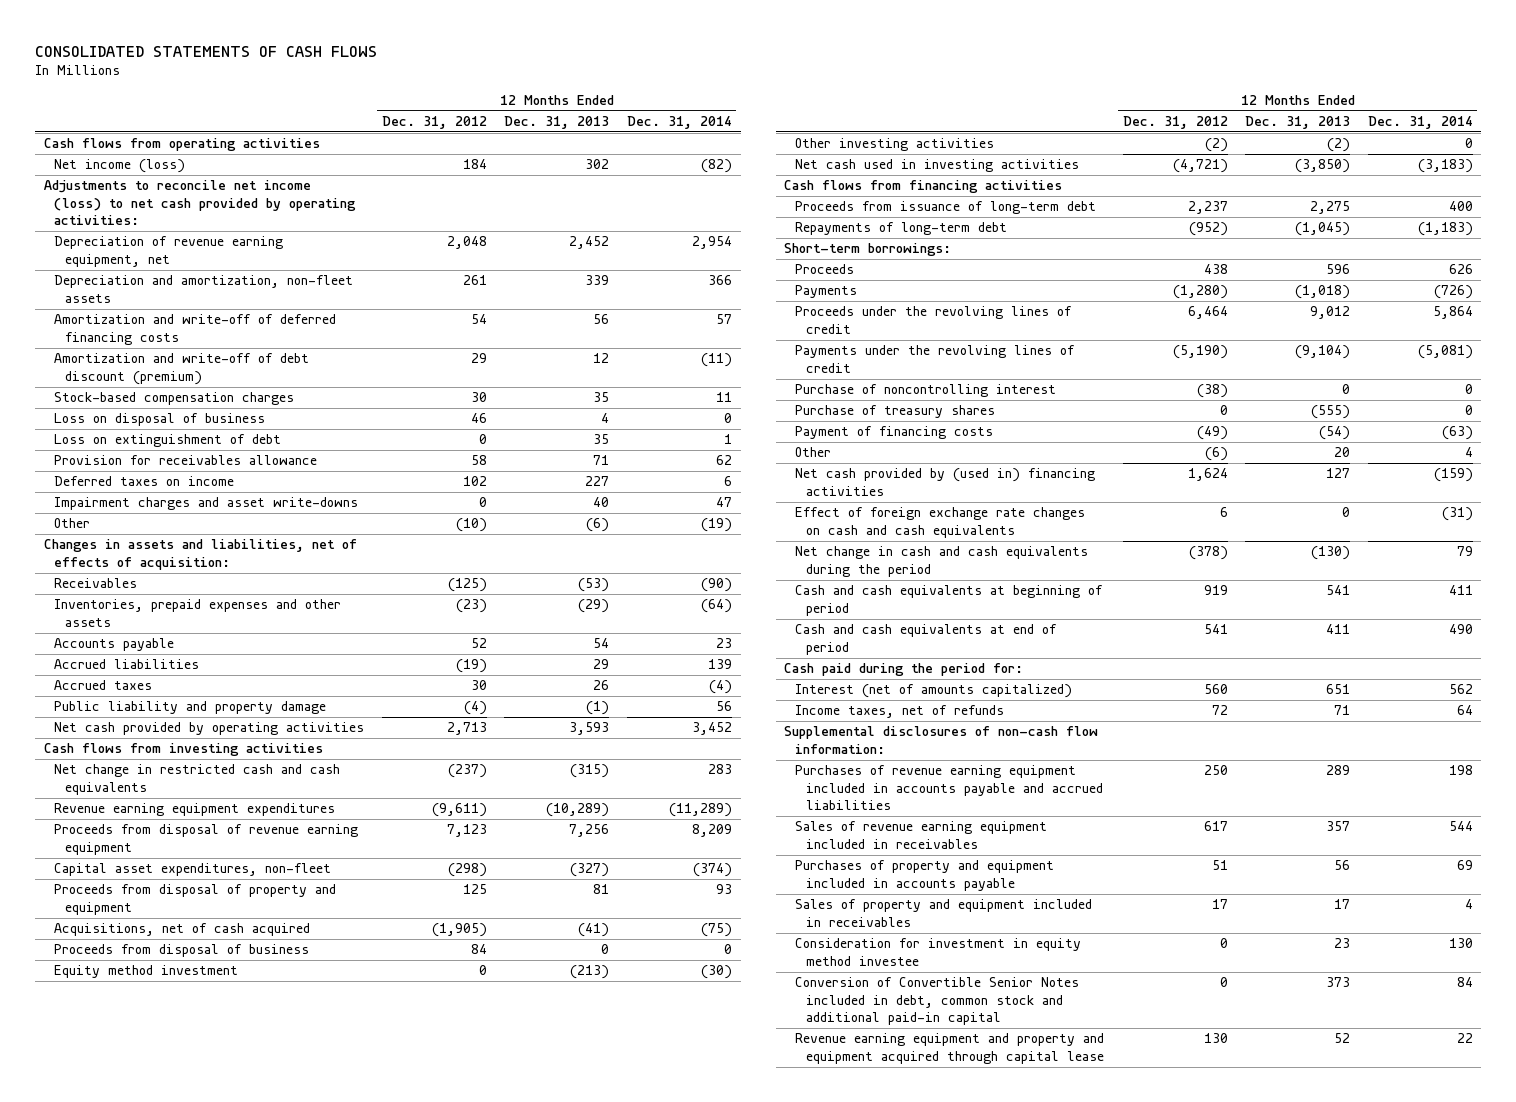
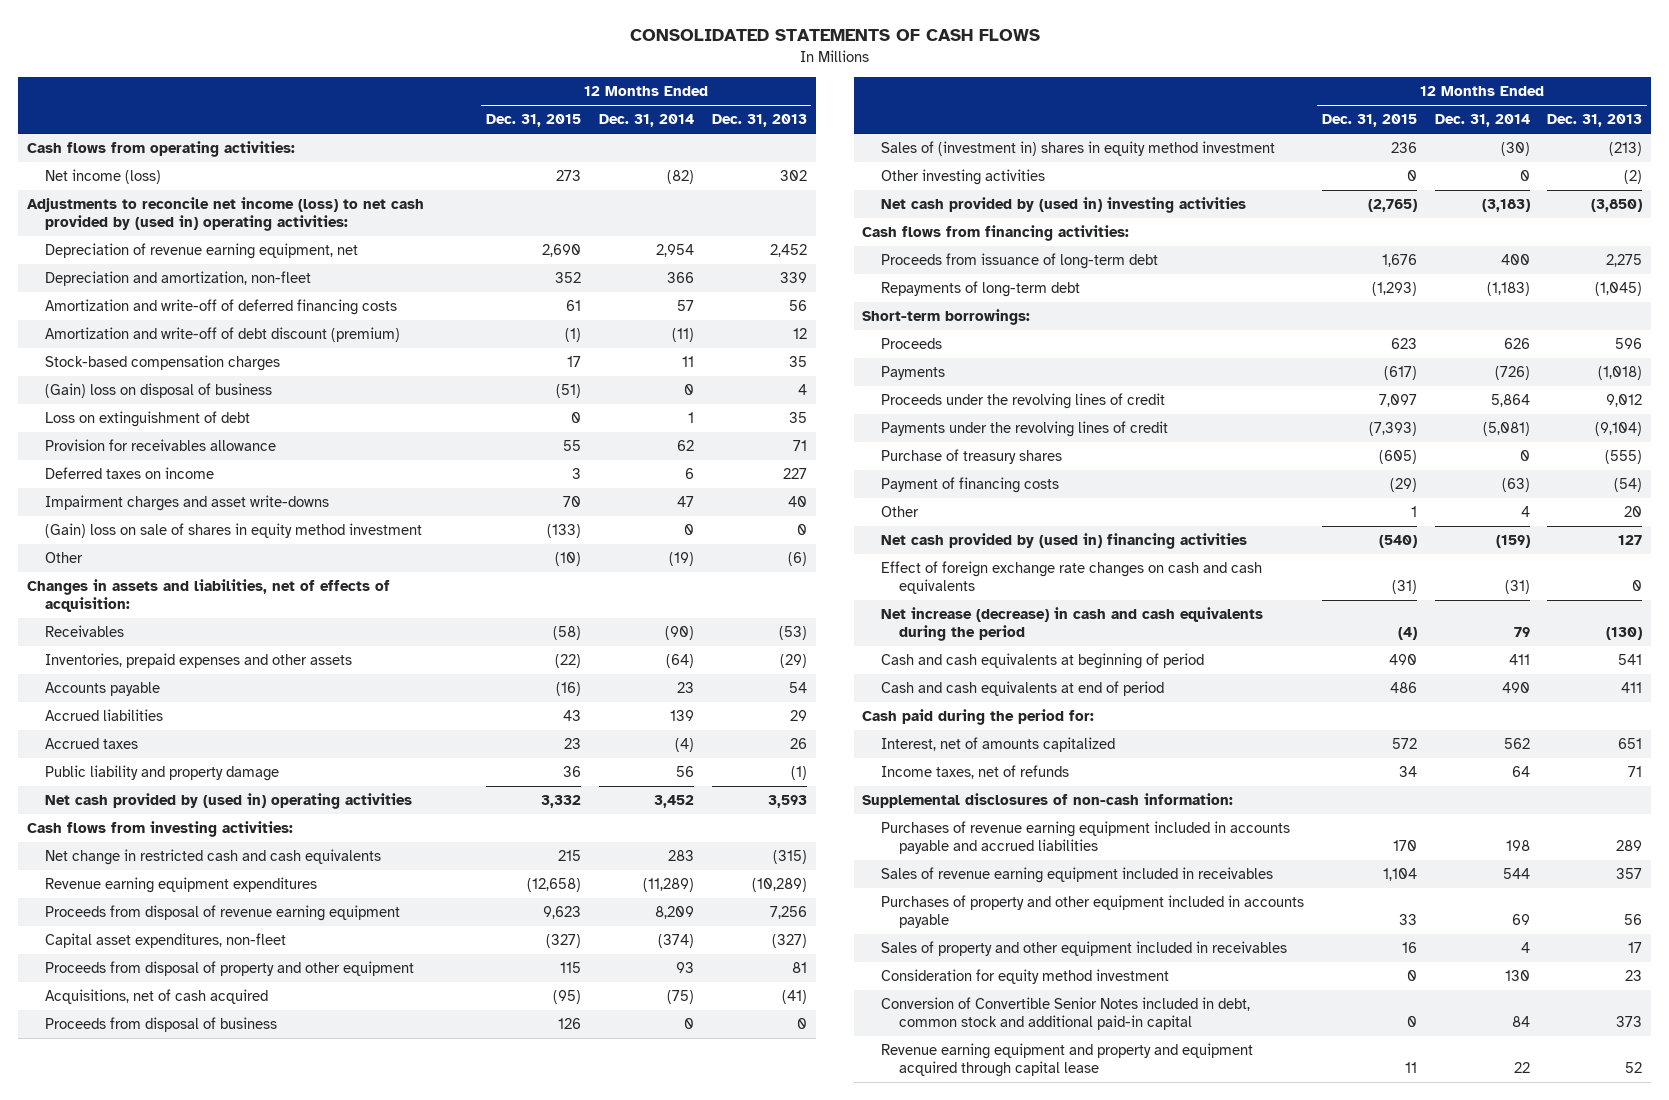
- | 12 Months Ended Dec. 31, 2012 | 12 Months Ended Dec. 31, 2013 | 12 Months Ended Dec. 31, 2014
+ | 12 Months Ended Dec. 31, 2015 | 12 Months Ended Dec. 31, 2014 | 12 Months Ended Dec. 31, 2013
- Cash flows from operating activities
+ Cash flows from operating activities:
- Adjustments to reconcile net income (loss) to net cash provided by operating activities:
+ Adjustments to reconcile net income (loss) to net cash provided by (used in) operating activities:
- Depreciation and amortization, non-fleet assets | 261 | 339 | 366
+ Depreciation and amortization, non-fleet | 352 | 366 | 339
- Loss on disposal of business | 46 | 4 | 0
+ (Gain) loss on disposal of business | (51) | 0 | 4
+ (Gain) loss on sale of shares in equity method investment | (133) | 0 | 0
- Net cash provided by operating activities | 2,713 | 3,593 | 3,452
- Cash flows from investing activities
+ Net cash provided by (used in) operating activities | 3,332 | 3,452 | 3,593
+ Cash flows from investing activities:
- Proceeds from disposal of property and equipment | 125 | 81 | 93
+ Proceeds from disposal of property and other equipment | 115 | 93 | 81
- Equity method investment | 0 | (213) | (30)
+ Sales of (investment in) shares in equity method investment | 236 | (30) | (213)
- Net cash used in investing activities | (4,721) | (3,850) | (3,183)
- Cash flows from financing activities
+ Net cash provided by (used in) investing activities | (2,765) | (3,183) | (3,850)
+ Cash flows from financing activities:
- Purchase of noncontrolling interest | (38) | 0 | 0
- Net change in cash and cash equivalents during the period | (378) | (130) | 79
+ Net increase (decrease) in cash and cash equivalents during the period | (4) | 79 | (130)
- Interest (net of amounts capitalized) | 560 | 651 | 562
+ Interest, net of amounts capitalized | 572 | 562 | 651
- Supplemental disclosures of non-cash flow information:
+ Supplemental disclosures of non-cash information:
- Purchases of property and equipment included in accounts payable | 51 | 56 | 69
- Sales of property and equipment included in receivables | 17 | 17 | 4
- Consideration for investment in equity method investee | 0 | 23 | 130
+ Purchases of property and other equipment included in accounts payable | 33 | 69 | 56
+ Sales of property and other equipment included in receivables | 16 | 4 | 17
+ Consideration for equity method investment | 0 | 130 | 23

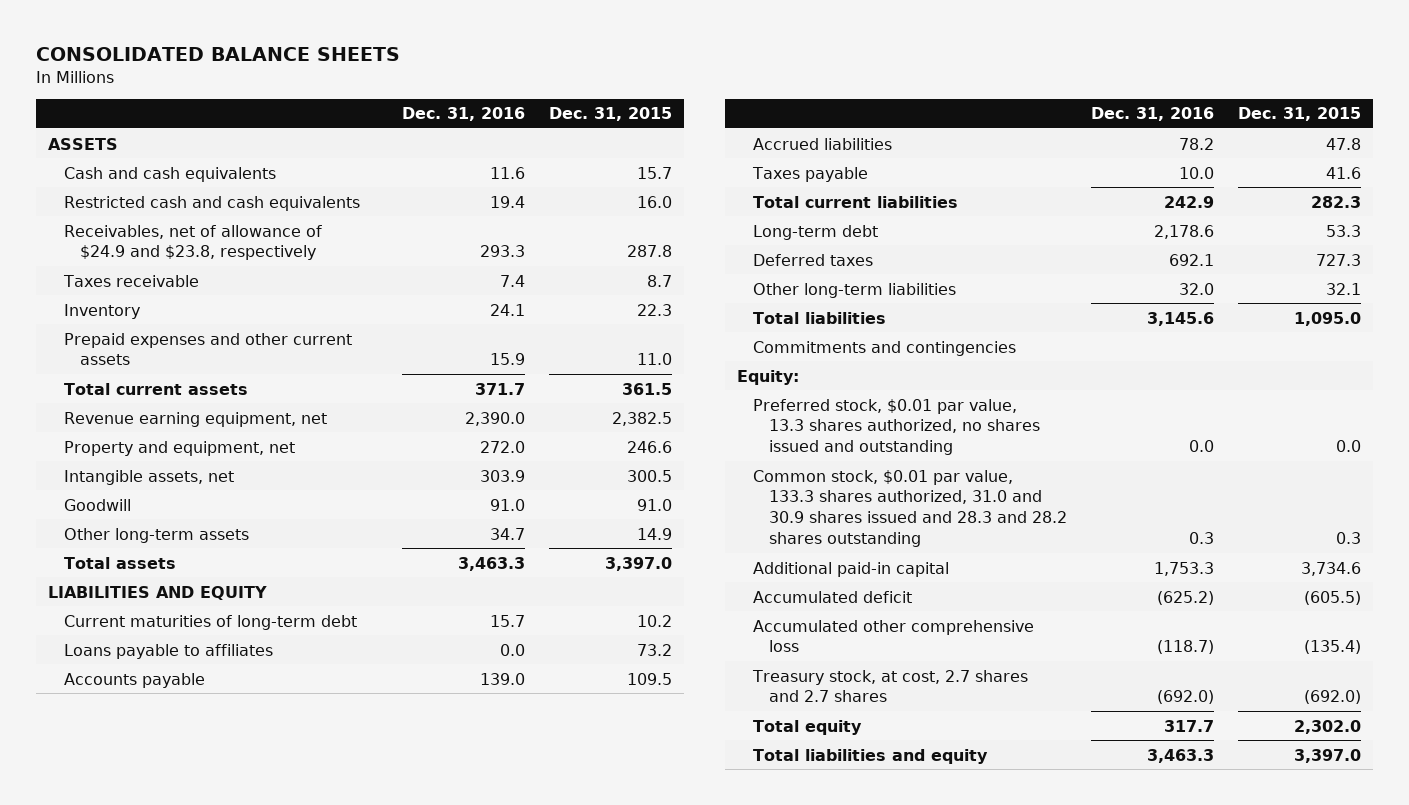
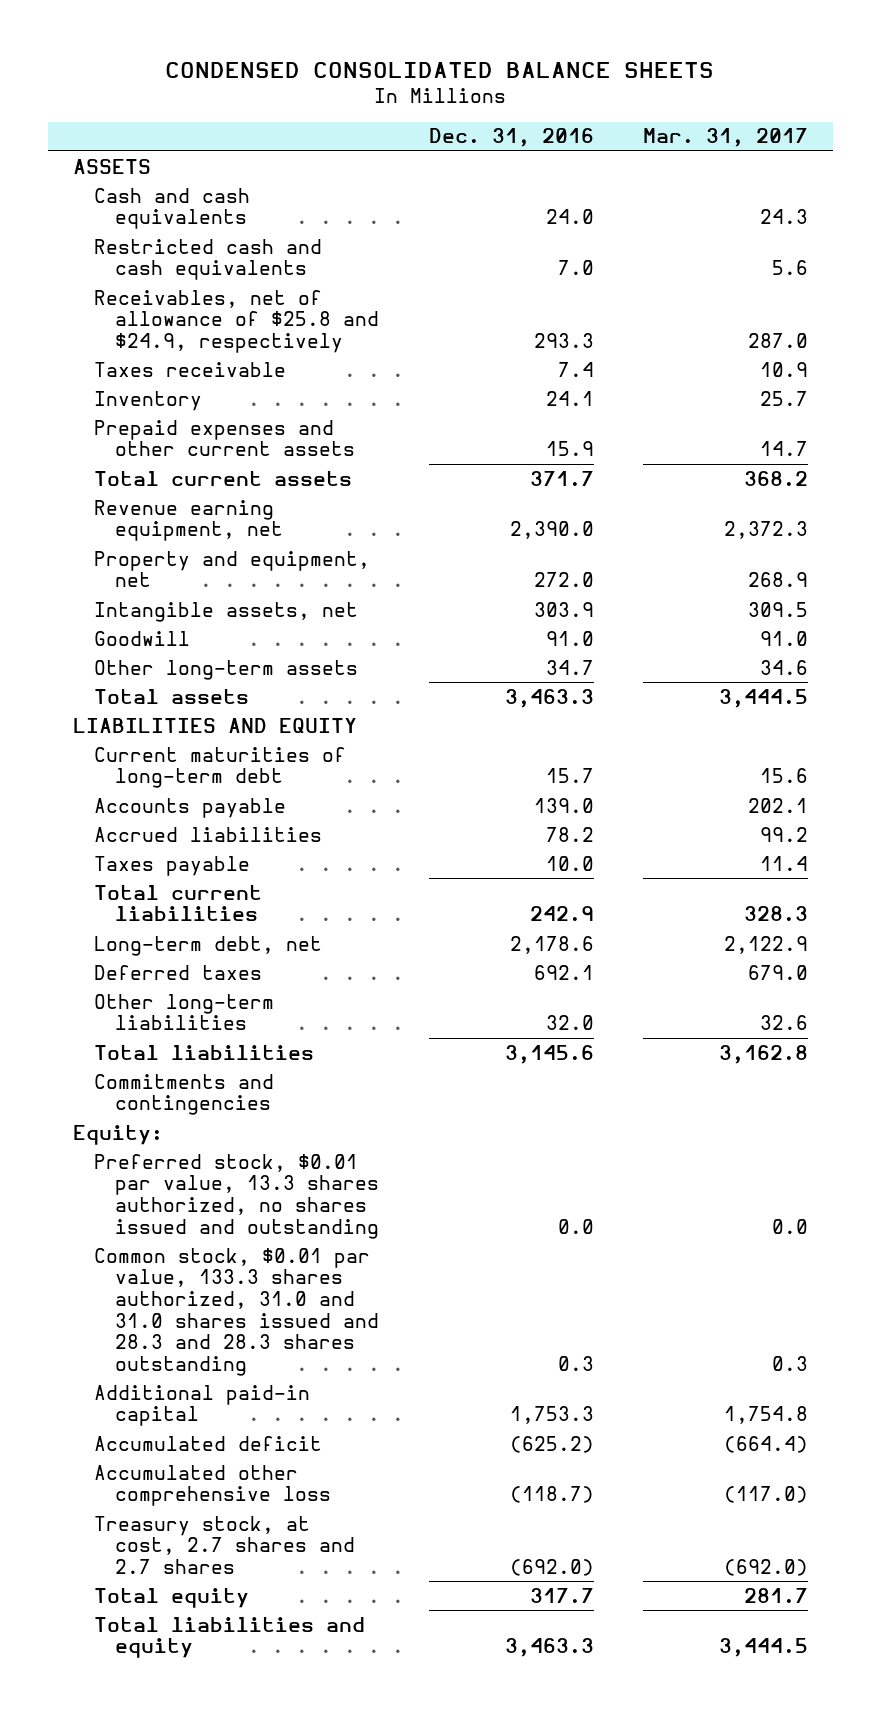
- CONSOLIDATED BALANCE SHEETS
+ CONDENSED CONSOLIDATED BALANCE SHEETS
- | Dec. 31, 2016 | Dec. 31, 2015
+ | Dec. 31, 2016 | Mar. 31, 2017
- Cash and cash equivalents | 11.6 | 15.7
- Restricted cash and cash equivalents | 19.4 | 16.0
- Receivables, net of allowance of $24.9 and $23.8, respectively | 293.3 | 287.8
+ Cash and cash equivalents | 24.0 | 24.3
+ Restricted cash and cash equivalents | 7.0 | 5.6
+ Receivables, net of allowance of $25.8 and $24.9, respectively | 293.3 | 287.0
- Loans payable to affiliates | 0.0 | 73.2
- Long-term debt | 2,178.6 | 53.3
+ Long-term debt, net | 2,178.6 | 2,122.9
- Common stock, $0.01 par value, 133.3 shares authorized, 31.0 and 30.9 shares issued and 28.3 and 28.2 shares outstanding | 0.3 | 0.3
+ Common stock, $0.01 par value, 133.3 shares authorized, 31.0 and 31.0 shares issued and 28.3 and 28.3 shares outstanding | 0.3 | 0.3

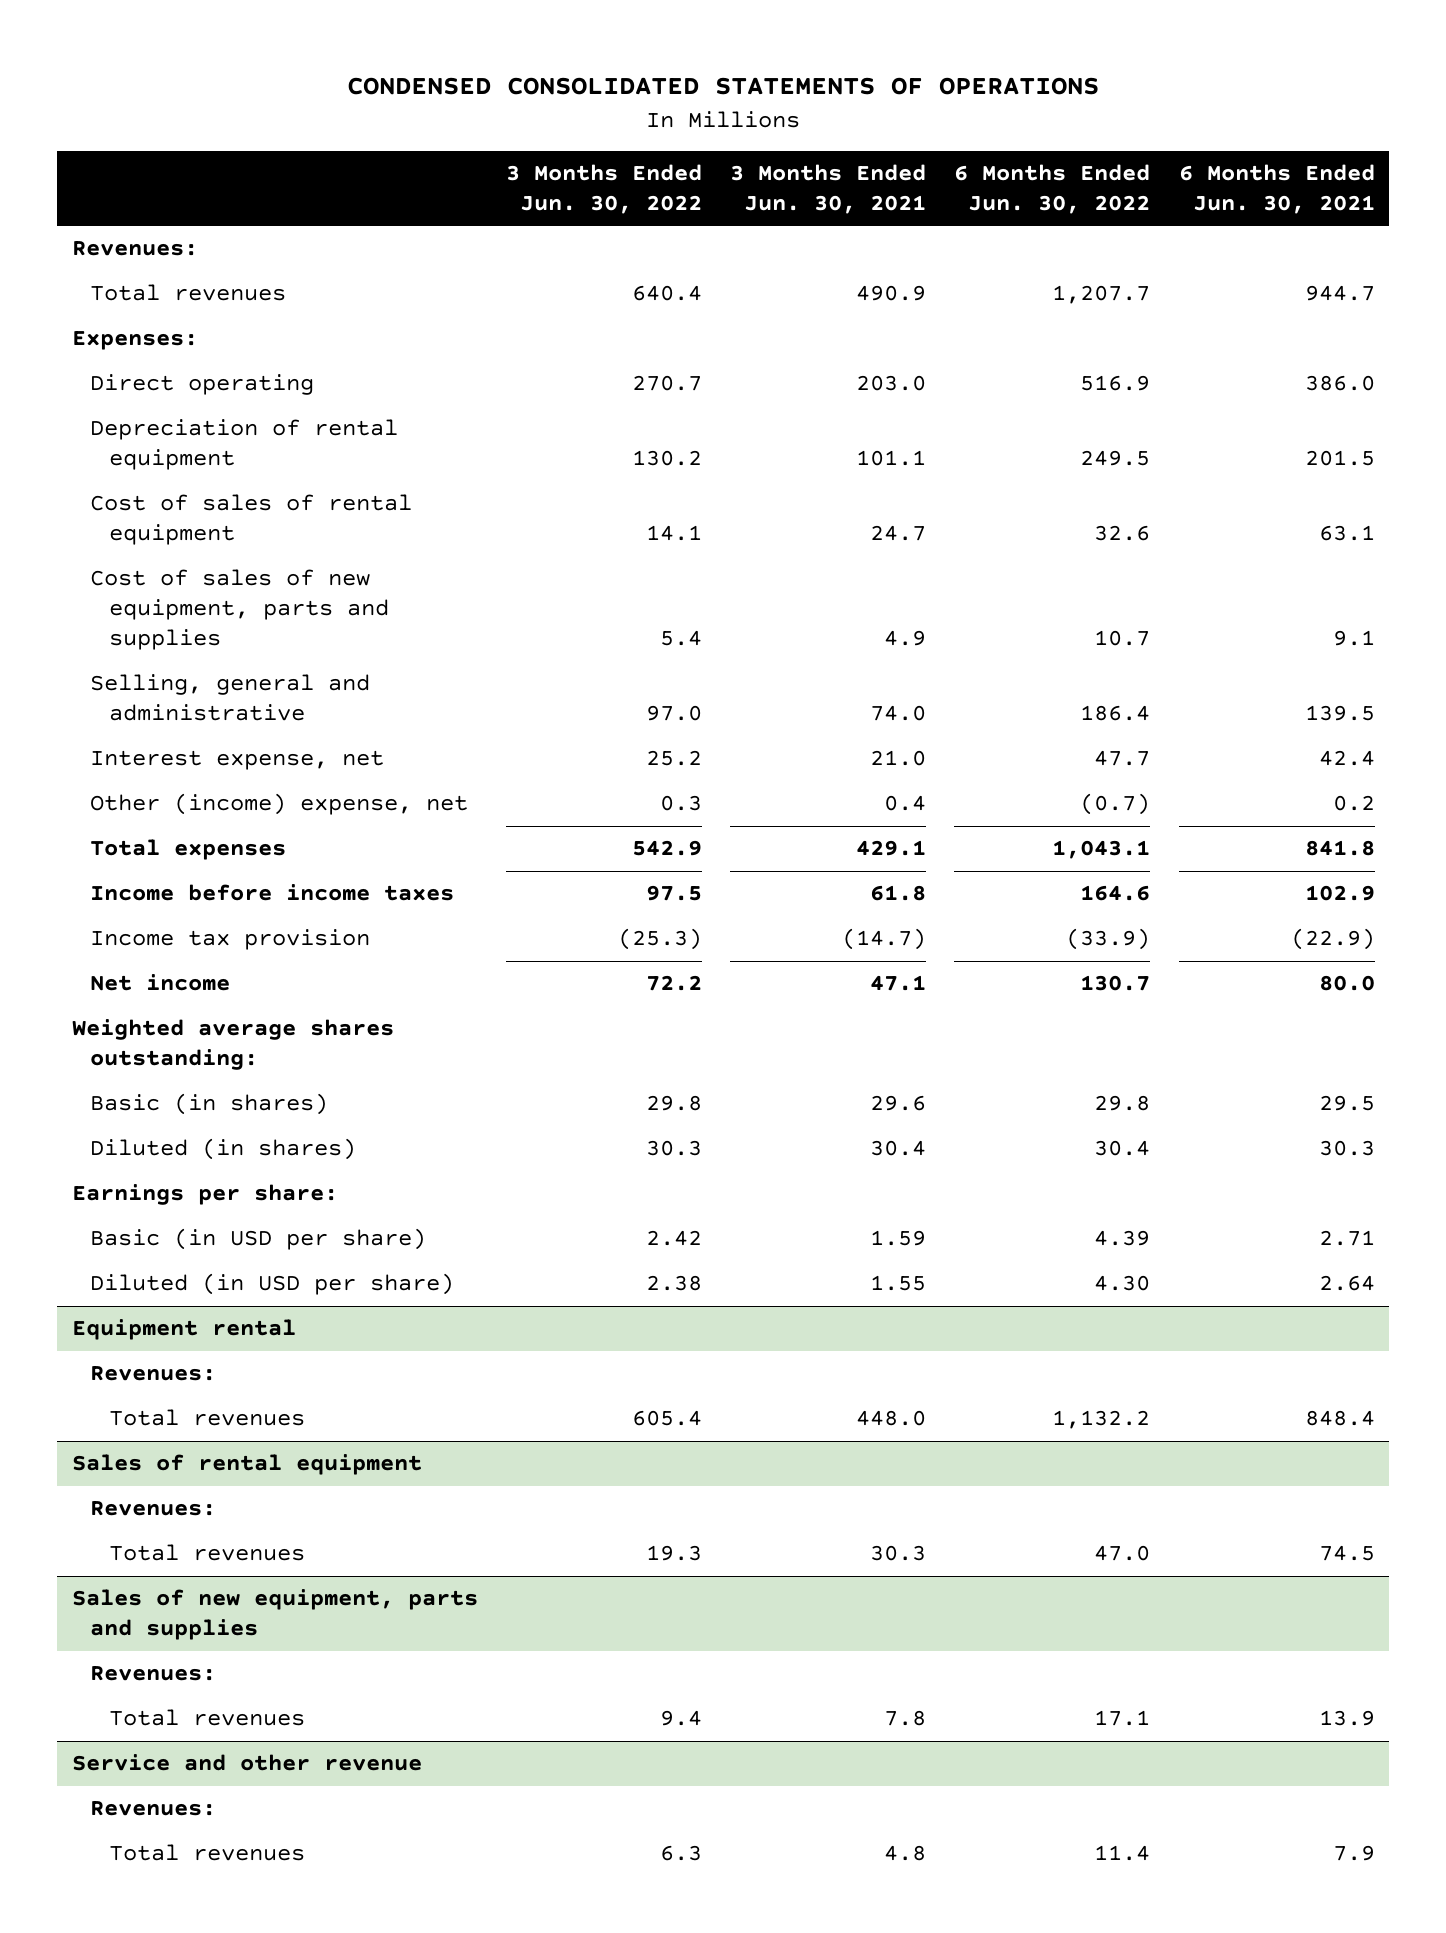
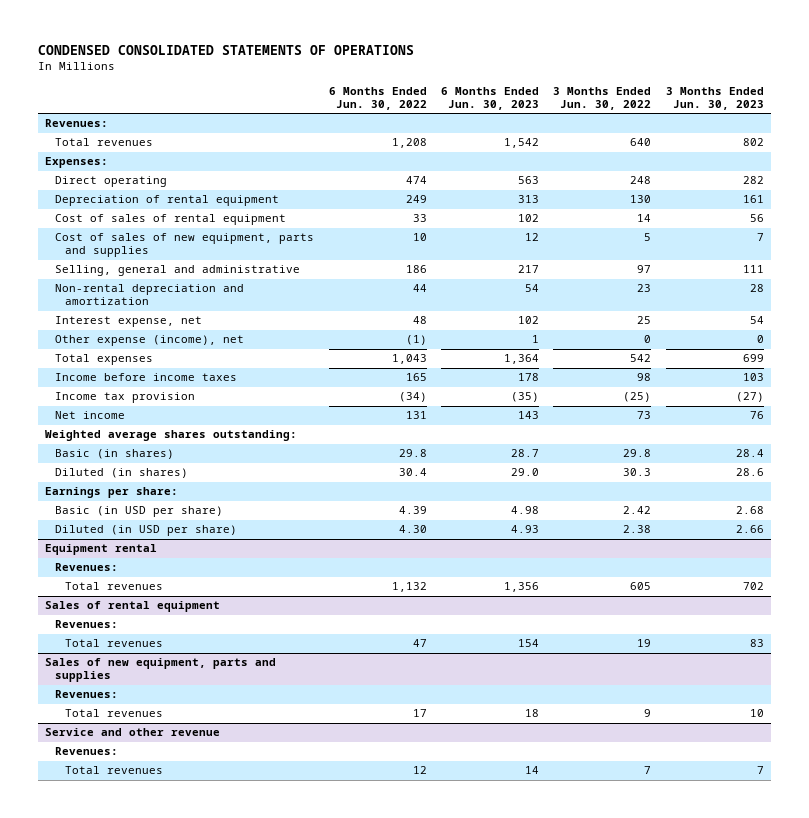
- | 3 Months Ended Jun. 30, 2022 | 3 Months Ended Jun. 30, 2021 | 6 Months Ended Jun. 30, 2022 | 6 Months Ended Jun. 30, 2021
+ | 6 Months Ended Jun. 30, 2022 | 6 Months Ended Jun. 30, 2023 | 3 Months Ended Jun. 30, 2022 | 3 Months Ended Jun. 30, 2023
- Total revenues | 640.4 | 490.9 | 1,207.7 | 944.7
+ Total revenues | 1,208 | 1,542 | 640 | 802
- Direct operating | 270.7 | 203.0 | 516.9 | 386.0
- Depreciation of rental equipment | 130.2 | 101.1 | 249.5 | 201.5
- Cost of sales of rental equipment | 14.1 | 24.7 | 32.6 | 63.1
- Cost of sales of new equipment, parts and supplies | 5.4 | 4.9 | 10.7 | 9.1
- Selling, general and administrative | 97.0 | 74.0 | 186.4 | 139.5
- Interest expense, net | 25.2 | 21.0 | 47.7 | 42.4
- Other (income) expense, net | 0.3 | 0.4 | (0.7) | 0.2
- Total expenses | 542.9 | 429.1 | 1,043.1 | 841.8
- Income before income taxes | 97.5 | 61.8 | 164.6 | 102.9
- Income tax provision | (25.3) | (14.7) | (33.9) | (22.9)
- Net income | 72.2 | 47.1 | 130.7 | 80.0
+ Direct operating | 474 | 563 | 248 | 282
+ Depreciation of rental equipment | 249 | 313 | 130 | 161
+ Cost of sales of rental equipment | 33 | 102 | 14 | 56
+ Cost of sales of new equipment, parts and supplies | 10 | 12 | 5 | 7
+ Selling, general and administrative | 186 | 217 | 97 | 111
+ Non-rental depreciation and amortization | 44 | 54 | 23 | 28
+ Interest expense, net | 48 | 102 | 25 | 54
+ Other expense (income), net | (1) | 1 | 0 | 0
+ Total expenses | 1,043 | 1,364 | 542 | 699
+ Income before income taxes | 165 | 178 | 98 | 103
+ Income tax provision | (34) | (35) | (25) | (27)
+ Net income | 131 | 143 | 73 | 76
@ Equipment rental
- Total revenues | 605.4 | 448.0 | 1,132.2 | 848.4
+ Total revenues | 1,132 | 1,356 | 605 | 702
@ Sales of rental equipment
- Total revenues | 19.3 | 30.3 | 47.0 | 74.5
+ Total revenues | 47 | 154 | 19 | 83
@ Sales of new equipment, parts and supplies
- Total revenues | 9.4 | 7.8 | 17.1 | 13.9
+ Total revenues | 17 | 18 | 9 | 10
@ Service and other revenue
- Total revenues | 6.3 | 4.8 | 11.4 | 7.9
+ Total revenues | 12 | 14 | 7 | 7

